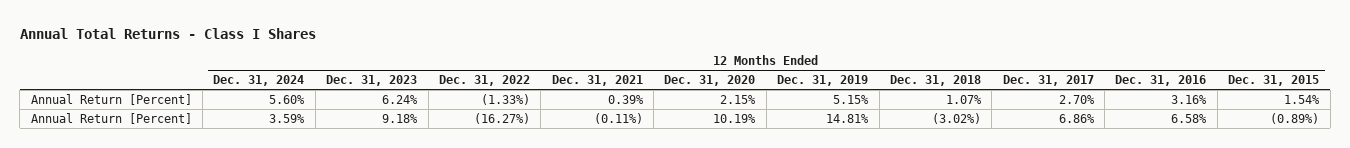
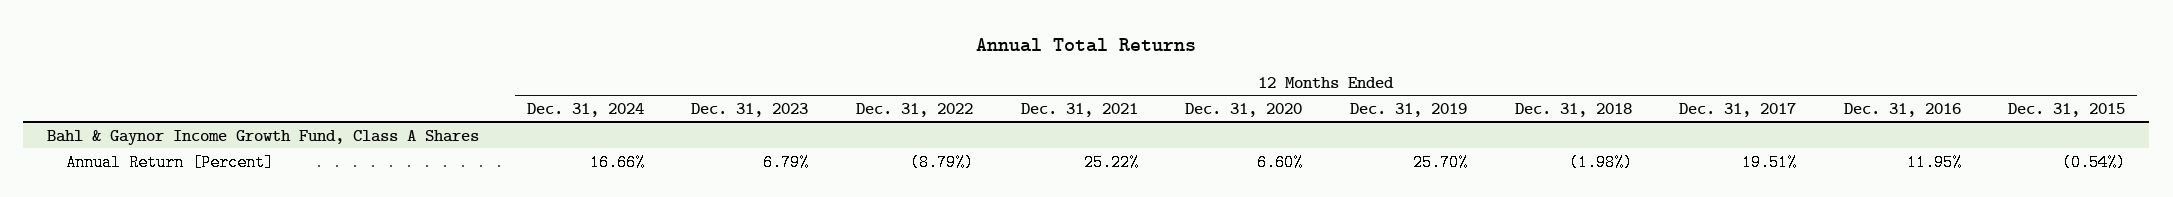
- Annual Total Returns - Class I Shares
+ Annual Total Returns
- Annual Return [Percent] | 5.60% | 6.24% | (1.33%) | 0.39% | 2.15% | 5.15% | 1.07% | 2.70% | 3.16% | 1.54%
- Annual Return [Percent] | 3.59% | 9.18% | (16.27%) | (0.11%) | 10.19% | 14.81% | (3.02%) | 6.86% | 6.58% | (0.89%)
+ Bahl & Gaynor Income Growth Fund, Class A Shares
+ Annual Return [Percent] | 16.66% | 6.79% | (8.79%) | 25.22% | 6.60% | 25.70% | (1.98%) | 19.51% | 11.95% | (0.54%)

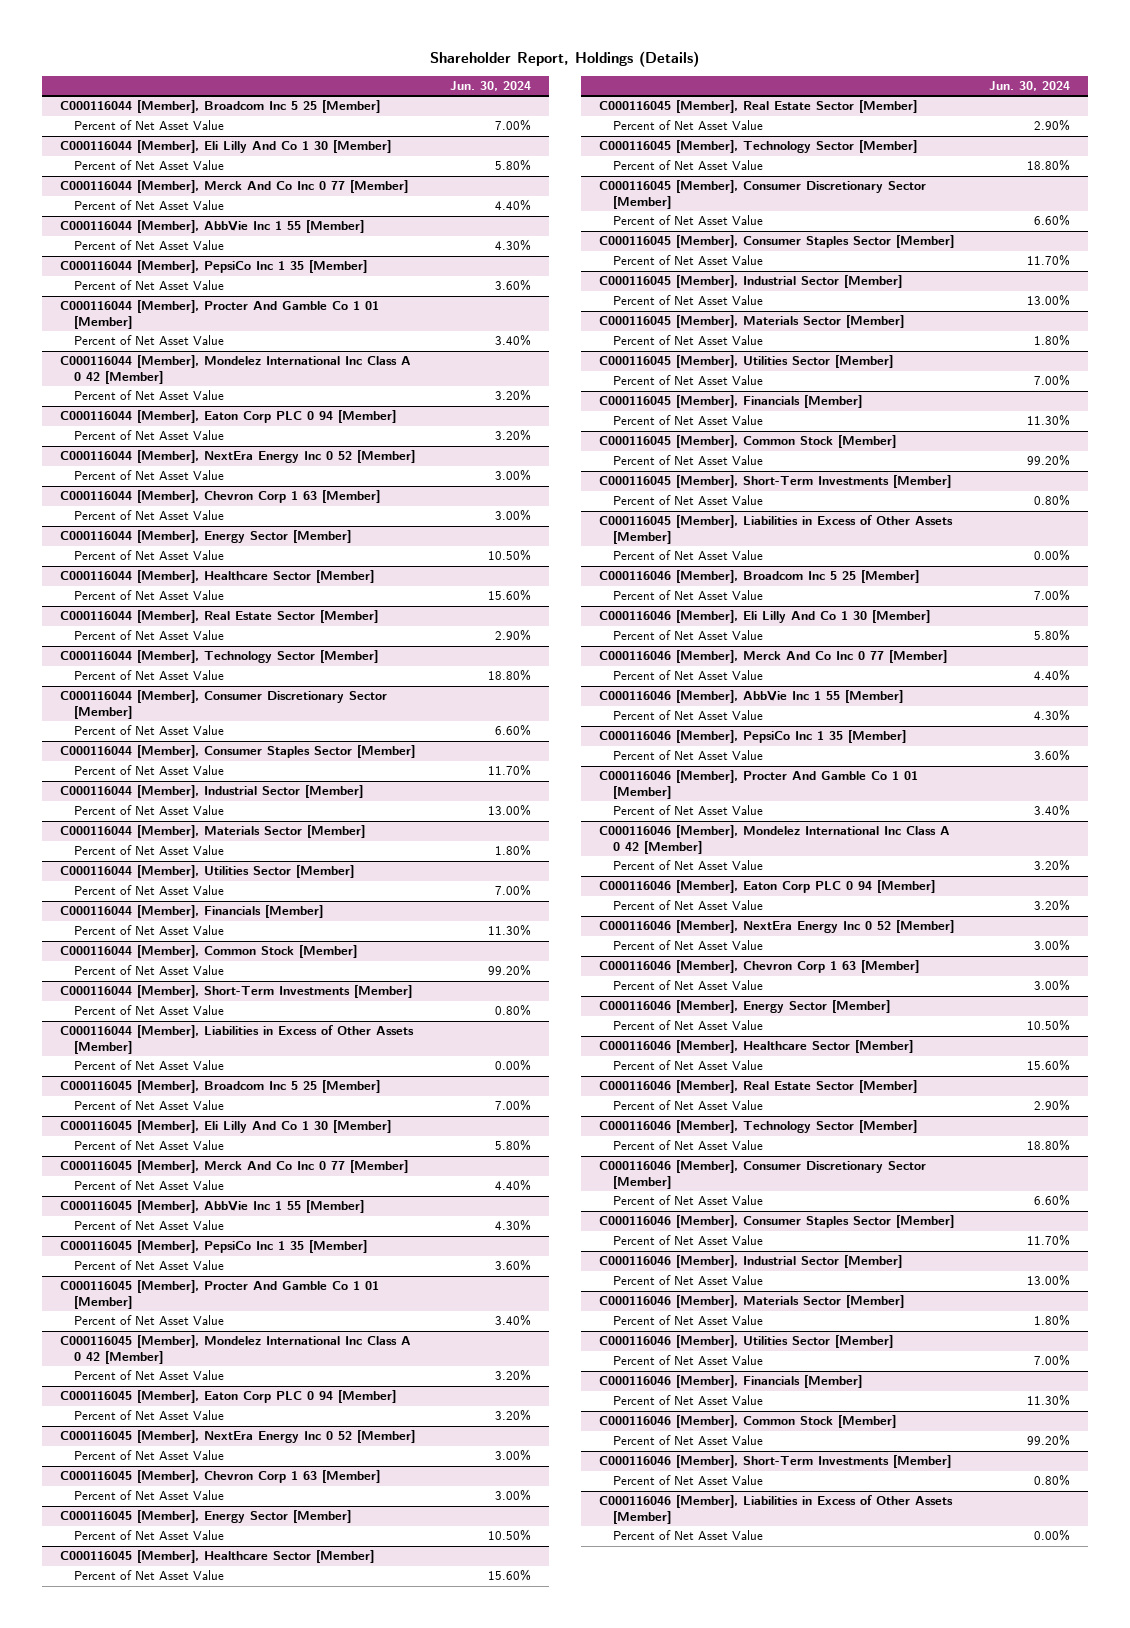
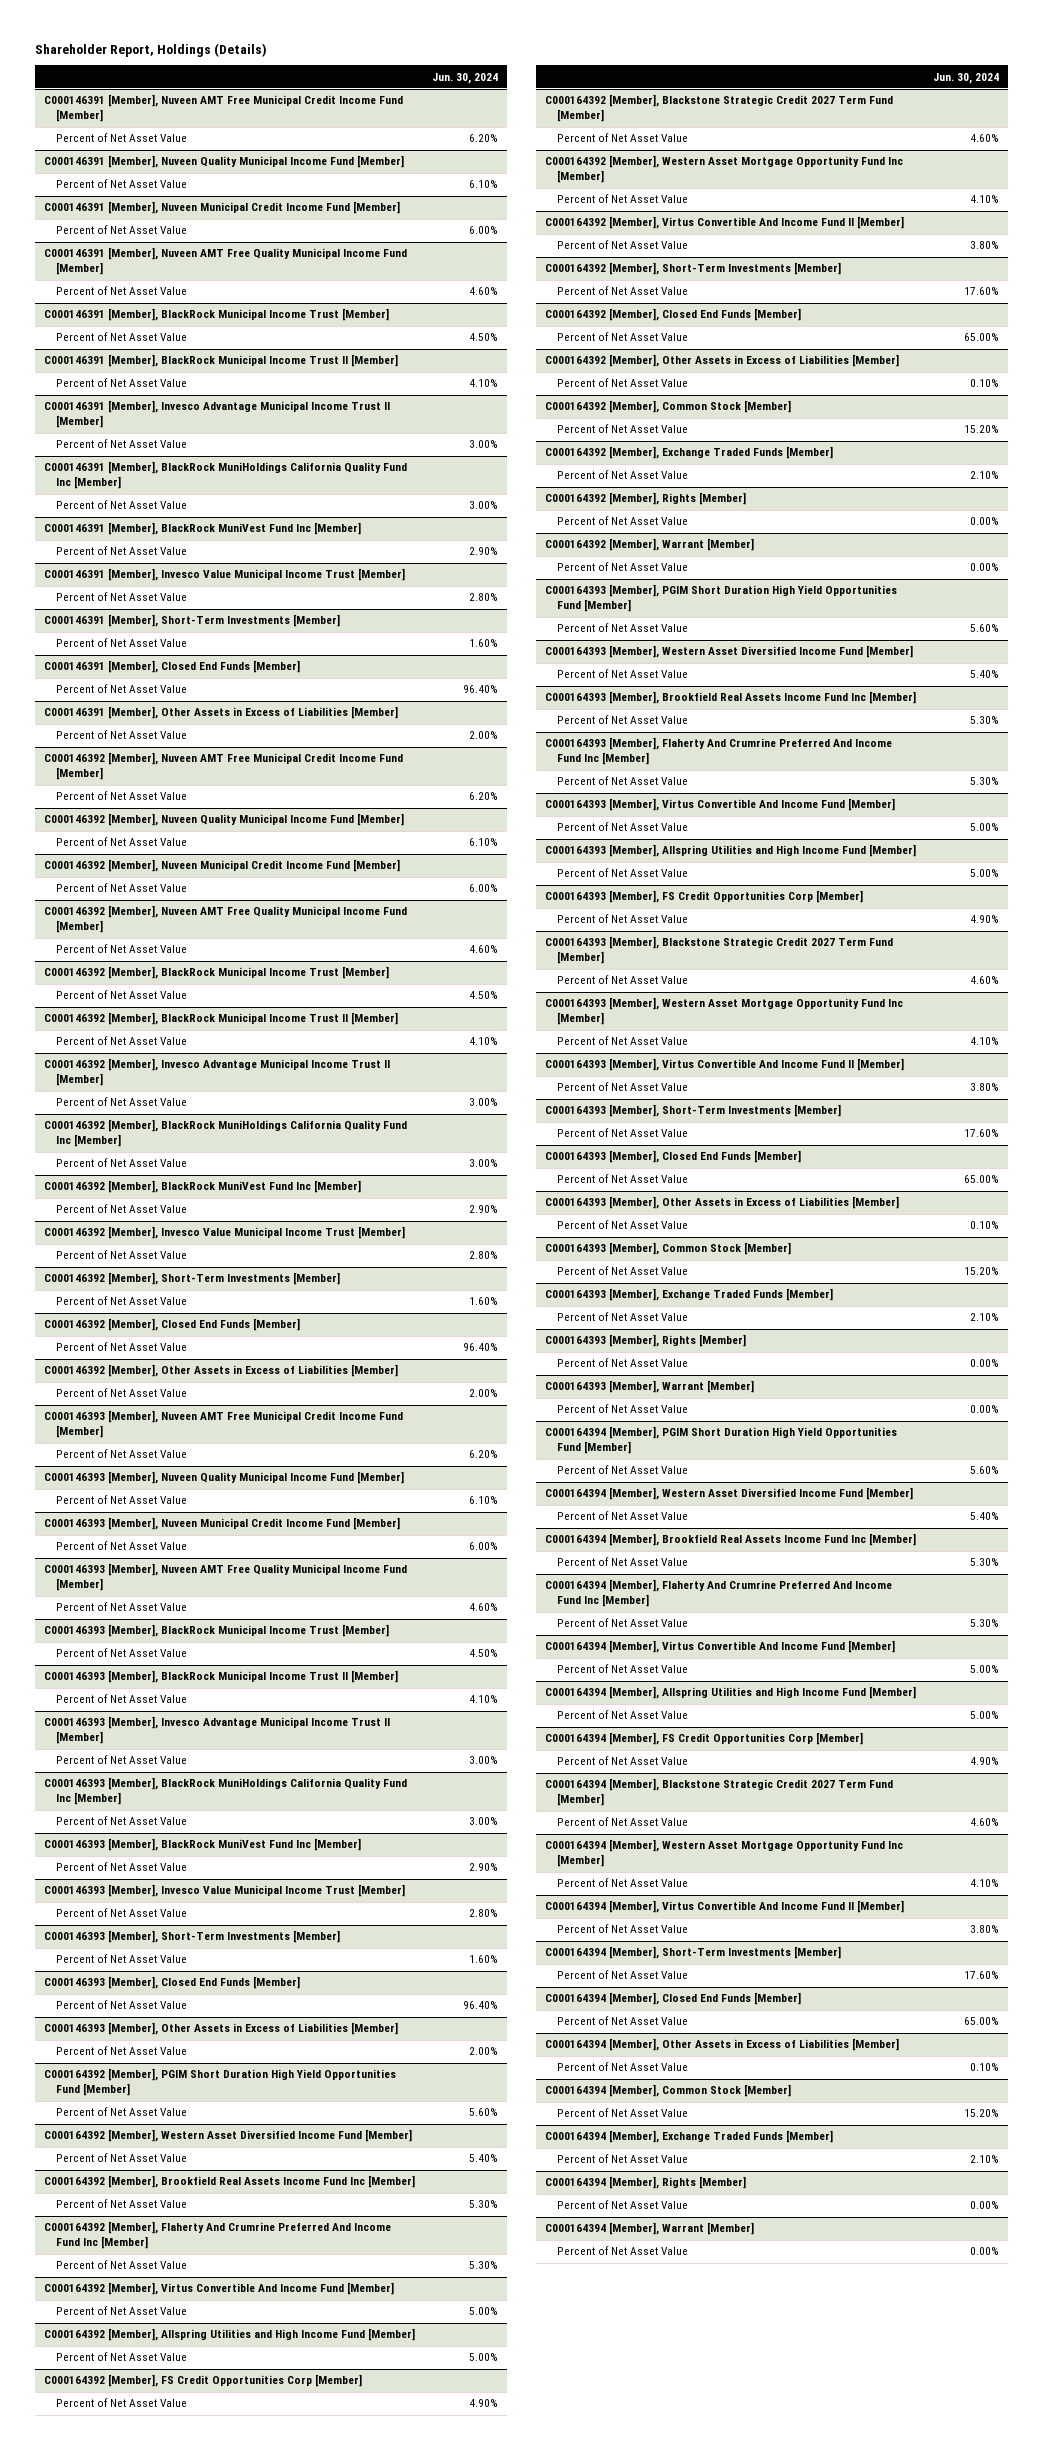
- C000116044 [Member], Broadcom Inc 5 25 [Member]
- Percent of Net Asset Value | 7.00%
- C000116044 [Member], Eli Lilly And Co 1 30 [Member]
- Percent of Net Asset Value | 5.80%
- C000116044 [Member], Merck And Co Inc 0 77 [Member]
- Percent of Net Asset Value | 4.40%
- C000116044 [Member], AbbVie Inc 1 55 [Member]
- Percent of Net Asset Value | 4.30%
- C000116044 [Member], PepsiCo Inc 1 35 [Member]
- Percent of Net Asset Value | 3.60%
- C000116044 [Member], Procter And Gamble Co 1 01 [Member]
- Percent of Net Asset Value | 3.40%
- C000116044 [Member], Mondelez International Inc Class A 0 42 [Member]
- Percent of Net Asset Value | 3.20%
- C000116044 [Member], Eaton Corp PLC 0 94 [Member]
- Percent of Net Asset Value | 3.20%
- C000116044 [Member], NextEra Energy Inc 0 52 [Member]
+ C000146391 [Member], Nuveen AMT Free Municipal Credit Income Fund [Member]
+ Percent of Net Asset Value | 6.20%
+ C000146391 [Member], Nuveen Quality Municipal Income Fund [Member]
+ Percent of Net Asset Value | 6.10%
+ C000146391 [Member], Nuveen Municipal Credit Income Fund [Member]
+ Percent of Net Asset Value | 6.00%
+ C000146391 [Member], Nuveen AMT Free Quality Municipal Income Fund [Member]
+ Percent of Net Asset Value | 4.60%
+ C000146391 [Member], BlackRock Municipal Income Trust [Member]
+ Percent of Net Asset Value | 4.50%
+ C000146391 [Member], BlackRock Municipal Income Trust II [Member]
+ Percent of Net Asset Value | 4.10%
+ C000146391 [Member], Invesco Advantage Municipal Income Trust II [Member]
- C000116044 [Member], Chevron Corp 1 63 [Member]
+ C000146391 [Member], BlackRock MuniHoldings California Quality Fund Inc [Member]
- C000116044 [Member], Energy Sector [Member]
- Percent of Net Asset Value | 10.50%
- C000116044 [Member], Healthcare Sector [Member]
- Percent of Net Asset Value | 15.60%
- C000116044 [Member], Real Estate Sector [Member]
+ C000146391 [Member], BlackRock MuniVest Fund Inc [Member]
- C000116044 [Member], Technology Sector [Member]
- Percent of Net Asset Value | 18.80%
- C000116044 [Member], Consumer Discretionary Sector [Member]
- Percent of Net Asset Value | 6.60%
- C000116044 [Member], Consumer Staples Sector [Member]
- Percent of Net Asset Value | 11.70%
- C000116044 [Member], Industrial Sector [Member]
- Percent of Net Asset Value | 13.00%
- C000116044 [Member], Materials Sector [Member]
- Percent of Net Asset Value | 1.80%
- C000116044 [Member], Utilities Sector [Member]
- Percent of Net Asset Value | 7.00%
- C000116044 [Member], Financials [Member]
- Percent of Net Asset Value | 11.30%
- C000116044 [Member], Common Stock [Member]
- Percent of Net Asset Value | 99.20%
- C000116044 [Member], Short-Term Investments [Member]
- Percent of Net Asset Value | 0.80%
- C000116044 [Member], Liabilities in Excess of Other Assets [Member]
- Percent of Net Asset Value | 0.00%
- C000116045 [Member], Broadcom Inc 5 25 [Member]
- Percent of Net Asset Value | 7.00%
- C000116045 [Member], Eli Lilly And Co 1 30 [Member]
- Percent of Net Asset Value | 5.80%
- C000116045 [Member], Merck And Co Inc 0 77 [Member]
- Percent of Net Asset Value | 4.40%
- C000116045 [Member], AbbVie Inc 1 55 [Member]
- Percent of Net Asset Value | 4.30%
- C000116045 [Member], PepsiCo Inc 1 35 [Member]
- Percent of Net Asset Value | 3.60%
- C000116045 [Member], Procter And Gamble Co 1 01 [Member]
- Percent of Net Asset Value | 3.40%
- C000116045 [Member], Mondelez International Inc Class A 0 42 [Member]
- Percent of Net Asset Value | 3.20%
- C000116045 [Member], Eaton Corp PLC 0 94 [Member]
- Percent of Net Asset Value | 3.20%
- C000116045 [Member], NextEra Energy Inc 0 52 [Member]
+ C000146391 [Member], Invesco Value Municipal Income Trust [Member]
+ Percent of Net Asset Value | 2.80%
+ C000146391 [Member], Short-Term Investments [Member]
+ Percent of Net Asset Value | 1.60%
+ C000146391 [Member], Closed End Funds [Member]
+ Percent of Net Asset Value | 96.40%
+ C000146391 [Member], Other Assets in Excess of Liabilities [Member]
+ Percent of Net Asset Value | 2.00%
+ C000146392 [Member], Nuveen AMT Free Municipal Credit Income Fund [Member]
+ Percent of Net Asset Value | 6.20%
+ C000146392 [Member], Nuveen Quality Municipal Income Fund [Member]
+ Percent of Net Asset Value | 6.10%
+ C000146392 [Member], Nuveen Municipal Credit Income Fund [Member]
+ Percent of Net Asset Value | 6.00%
+ C000146392 [Member], Nuveen AMT Free Quality Municipal Income Fund [Member]
+ Percent of Net Asset Value | 4.60%
+ C000146392 [Member], BlackRock Municipal Income Trust [Member]
+ Percent of Net Asset Value | 4.50%
+ C000146392 [Member], BlackRock Municipal Income Trust II [Member]
+ Percent of Net Asset Value | 4.10%
+ C000146392 [Member], Invesco Advantage Municipal Income Trust II [Member]
- C000116045 [Member], Chevron Corp 1 63 [Member]
+ C000146392 [Member], BlackRock MuniHoldings California Quality Fund Inc [Member]
- C000116045 [Member], Energy Sector [Member]
- Percent of Net Asset Value | 10.50%
- C000116045 [Member], Healthcare Sector [Member]
- Percent of Net Asset Value | 15.60%
- C000116045 [Member], Real Estate Sector [Member]
+ C000146392 [Member], BlackRock MuniVest Fund Inc [Member]
- C000116045 [Member], Technology Sector [Member]
- Percent of Net Asset Value | 18.80%
- C000116045 [Member], Consumer Discretionary Sector [Member]
- Percent of Net Asset Value | 6.60%
- C000116045 [Member], Consumer Staples Sector [Member]
- Percent of Net Asset Value | 11.70%
- C000116045 [Member], Industrial Sector [Member]
- Percent of Net Asset Value | 13.00%
- C000116045 [Member], Materials Sector [Member]
- Percent of Net Asset Value | 1.80%
- C000116045 [Member], Utilities Sector [Member]
- Percent of Net Asset Value | 7.00%
- C000116045 [Member], Financials [Member]
- Percent of Net Asset Value | 11.30%
- C000116045 [Member], Common Stock [Member]
- Percent of Net Asset Value | 99.20%
- C000116045 [Member], Short-Term Investments [Member]
- Percent of Net Asset Value | 0.80%
- C000116045 [Member], Liabilities in Excess of Other Assets [Member]
- Percent of Net Asset Value | 0.00%
- C000116046 [Member], Broadcom Inc 5 25 [Member]
- Percent of Net Asset Value | 7.00%
- C000116046 [Member], Eli Lilly And Co 1 30 [Member]
- Percent of Net Asset Value | 5.80%
- C000116046 [Member], Merck And Co Inc 0 77 [Member]
- Percent of Net Asset Value | 4.40%
- C000116046 [Member], AbbVie Inc 1 55 [Member]
- Percent of Net Asset Value | 4.30%
- C000116046 [Member], PepsiCo Inc 1 35 [Member]
- Percent of Net Asset Value | 3.60%
- C000116046 [Member], Procter And Gamble Co 1 01 [Member]
- Percent of Net Asset Value | 3.40%
- C000116046 [Member], Mondelez International Inc Class A 0 42 [Member]
- Percent of Net Asset Value | 3.20%
- C000116046 [Member], Eaton Corp PLC 0 94 [Member]
- Percent of Net Asset Value | 3.20%
- C000116046 [Member], NextEra Energy Inc 0 52 [Member]
+ C000146392 [Member], Invesco Value Municipal Income Trust [Member]
+ Percent of Net Asset Value | 2.80%
+ C000146392 [Member], Short-Term Investments [Member]
+ Percent of Net Asset Value | 1.60%
+ C000146392 [Member], Closed End Funds [Member]
+ Percent of Net Asset Value | 96.40%
+ C000146392 [Member], Other Assets in Excess of Liabilities [Member]
+ Percent of Net Asset Value | 2.00%
+ C000146393 [Member], Nuveen AMT Free Municipal Credit Income Fund [Member]
+ Percent of Net Asset Value | 6.20%
+ C000146393 [Member], Nuveen Quality Municipal Income Fund [Member]
+ Percent of Net Asset Value | 6.10%
+ C000146393 [Member], Nuveen Municipal Credit Income Fund [Member]
+ Percent of Net Asset Value | 6.00%
+ C000146393 [Member], Nuveen AMT Free Quality Municipal Income Fund [Member]
+ Percent of Net Asset Value | 4.60%
+ C000146393 [Member], BlackRock Municipal Income Trust [Member]
+ Percent of Net Asset Value | 4.50%
+ C000146393 [Member], BlackRock Municipal Income Trust II [Member]
+ Percent of Net Asset Value | 4.10%
+ C000146393 [Member], Invesco Advantage Municipal Income Trust II [Member]
- C000116046 [Member], Chevron Corp 1 63 [Member]
+ C000146393 [Member], BlackRock MuniHoldings California Quality Fund Inc [Member]
- C000116046 [Member], Energy Sector [Member]
- Percent of Net Asset Value | 10.50%
- C000116046 [Member], Healthcare Sector [Member]
- Percent of Net Asset Value | 15.60%
- C000116046 [Member], Real Estate Sector [Member]
+ C000146393 [Member], BlackRock MuniVest Fund Inc [Member]
- C000116046 [Member], Technology Sector [Member]
- Percent of Net Asset Value | 18.80%
- C000116046 [Member], Consumer Discretionary Sector [Member]
- Percent of Net Asset Value | 6.60%
- C000116046 [Member], Consumer Staples Sector [Member]
- Percent of Net Asset Value | 11.70%
- C000116046 [Member], Industrial Sector [Member]
- Percent of Net Asset Value | 13.00%
- C000116046 [Member], Materials Sector [Member]
- Percent of Net Asset Value | 1.80%
- C000116046 [Member], Utilities Sector [Member]
- Percent of Net Asset Value | 7.00%
- C000116046 [Member], Financials [Member]
- Percent of Net Asset Value | 11.30%
- C000116046 [Member], Common Stock [Member]
- Percent of Net Asset Value | 99.20%
- C000116046 [Member], Short-Term Investments [Member]
- Percent of Net Asset Value | 0.80%
- C000116046 [Member], Liabilities in Excess of Other Assets [Member]
+ C000146393 [Member], Invesco Value Municipal Income Trust [Member]
+ Percent of Net Asset Value | 2.80%
+ C000146393 [Member], Short-Term Investments [Member]
+ Percent of Net Asset Value | 1.60%
+ C000146393 [Member], Closed End Funds [Member]
+ Percent of Net Asset Value | 96.40%
+ C000146393 [Member], Other Assets in Excess of Liabilities [Member]
+ Percent of Net Asset Value | 2.00%
+ C000164392 [Member], PGIM Short Duration High Yield Opportunities Fund [Member]
+ Percent of Net Asset Value | 5.60%
+ C000164392 [Member], Western Asset Diversified Income Fund [Member]
+ Percent of Net Asset Value | 5.40%
+ C000164392 [Member], Brookfield Real Assets Income Fund Inc [Member]
+ Percent of Net Asset Value | 5.30%
+ C000164392 [Member], Flaherty And Crumrine Preferred And Income Fund Inc [Member]
+ Percent of Net Asset Value | 5.30%
+ C000164392 [Member], Virtus Convertible And Income Fund [Member]
+ Percent of Net Asset Value | 5.00%
+ C000164392 [Member], Allspring Utilities and High Income Fund [Member]
+ Percent of Net Asset Value | 5.00%
+ C000164392 [Member], FS Credit Opportunities Corp [Member]
+ Percent of Net Asset Value | 4.90%
+ C000164392 [Member], Blackstone Strategic Credit 2027 Term Fund [Member]
+ Percent of Net Asset Value | 4.60%
+ C000164392 [Member], Western Asset Mortgage Opportunity Fund Inc [Member]
+ Percent of Net Asset Value | 4.10%
+ C000164392 [Member], Virtus Convertible And Income Fund II [Member]
+ Percent of Net Asset Value | 3.80%
+ C000164392 [Member], Short-Term Investments [Member]
+ Percent of Net Asset Value | 17.60%
+ C000164392 [Member], Closed End Funds [Member]
+ Percent of Net Asset Value | 65.00%
+ C000164392 [Member], Other Assets in Excess of Liabilities [Member]
+ Percent of Net Asset Value | 0.10%
+ C000164392 [Member], Common Stock [Member]
+ Percent of Net Asset Value | 15.20%
+ C000164392 [Member], Exchange Traded Funds [Member]
+ Percent of Net Asset Value | 2.10%
+ C000164392 [Member], Rights [Member]
+ C000164392 [Member], Warrant [Member]
+ Percent of Net Asset Value | 0.00%
+ C000164393 [Member], PGIM Short Duration High Yield Opportunities Fund [Member]
+ Percent of Net Asset Value | 5.60%
+ C000164393 [Member], Western Asset Diversified Income Fund [Member]
+ Percent of Net Asset Value | 5.40%
+ C000164393 [Member], Brookfield Real Assets Income Fund Inc [Member]
+ Percent of Net Asset Value | 5.30%
+ C000164393 [Member], Flaherty And Crumrine Preferred And Income Fund Inc [Member]
+ Percent of Net Asset Value | 5.30%
+ C000164393 [Member], Virtus Convertible And Income Fund [Member]
+ Percent of Net Asset Value | 5.00%
+ C000164393 [Member], Allspring Utilities and High Income Fund [Member]
+ Percent of Net Asset Value | 5.00%
+ C000164393 [Member], FS Credit Opportunities Corp [Member]
+ Percent of Net Asset Value | 4.90%
+ C000164393 [Member], Blackstone Strategic Credit 2027 Term Fund [Member]
+ Percent of Net Asset Value | 4.60%
+ C000164393 [Member], Western Asset Mortgage Opportunity Fund Inc [Member]
+ Percent of Net Asset Value | 4.10%
+ C000164393 [Member], Virtus Convertible And Income Fund II [Member]
+ Percent of Net Asset Value | 3.80%
+ C000164393 [Member], Short-Term Investments [Member]
+ Percent of Net Asset Value | 17.60%
+ C000164393 [Member], Closed End Funds [Member]
+ Percent of Net Asset Value | 65.00%
+ C000164393 [Member], Other Assets in Excess of Liabilities [Member]
+ Percent of Net Asset Value | 0.10%
+ C000164393 [Member], Common Stock [Member]
+ Percent of Net Asset Value | 15.20%
+ C000164393 [Member], Exchange Traded Funds [Member]
+ Percent of Net Asset Value | 2.10%
+ C000164393 [Member], Rights [Member]
+ Percent of Net Asset Value | 0.00%
+ C000164393 [Member], Warrant [Member]
+ Percent of Net Asset Value | 0.00%
+ C000164394 [Member], PGIM Short Duration High Yield Opportunities Fund [Member]
+ Percent of Net Asset Value | 5.60%
+ C000164394 [Member], Western Asset Diversified Income Fund [Member]
+ Percent of Net Asset Value | 5.40%
+ C000164394 [Member], Brookfield Real Assets Income Fund Inc [Member]
+ Percent of Net Asset Value | 5.30%
+ C000164394 [Member], Flaherty And Crumrine Preferred And Income Fund Inc [Member]
+ Percent of Net Asset Value | 5.30%
+ C000164394 [Member], Virtus Convertible And Income Fund [Member]
+ Percent of Net Asset Value | 5.00%
+ C000164394 [Member], Allspring Utilities and High Income Fund [Member]
+ Percent of Net Asset Value | 5.00%
+ C000164394 [Member], FS Credit Opportunities Corp [Member]
+ Percent of Net Asset Value | 4.90%
+ C000164394 [Member], Blackstone Strategic Credit 2027 Term Fund [Member]
+ Percent of Net Asset Value | 4.60%
+ C000164394 [Member], Western Asset Mortgage Opportunity Fund Inc [Member]
+ Percent of Net Asset Value | 4.10%
+ C000164394 [Member], Virtus Convertible And Income Fund II [Member]
+ Percent of Net Asset Value | 3.80%
+ C000164394 [Member], Short-Term Investments [Member]
+ Percent of Net Asset Value | 17.60%
+ C000164394 [Member], Closed End Funds [Member]
+ Percent of Net Asset Value | 65.00%
+ C000164394 [Member], Other Assets in Excess of Liabilities [Member]
+ Percent of Net Asset Value | 0.10%
+ C000164394 [Member], Common Stock [Member]
+ Percent of Net Asset Value | 15.20%
+ C000164394 [Member], Exchange Traded Funds [Member]
+ Percent of Net Asset Value | 2.10%
+ C000164394 [Member], Rights [Member]
+ Percent of Net Asset Value | 0.00%
+ C000164394 [Member], Warrant [Member]
+ Percent of Net Asset Value | 0.00%

